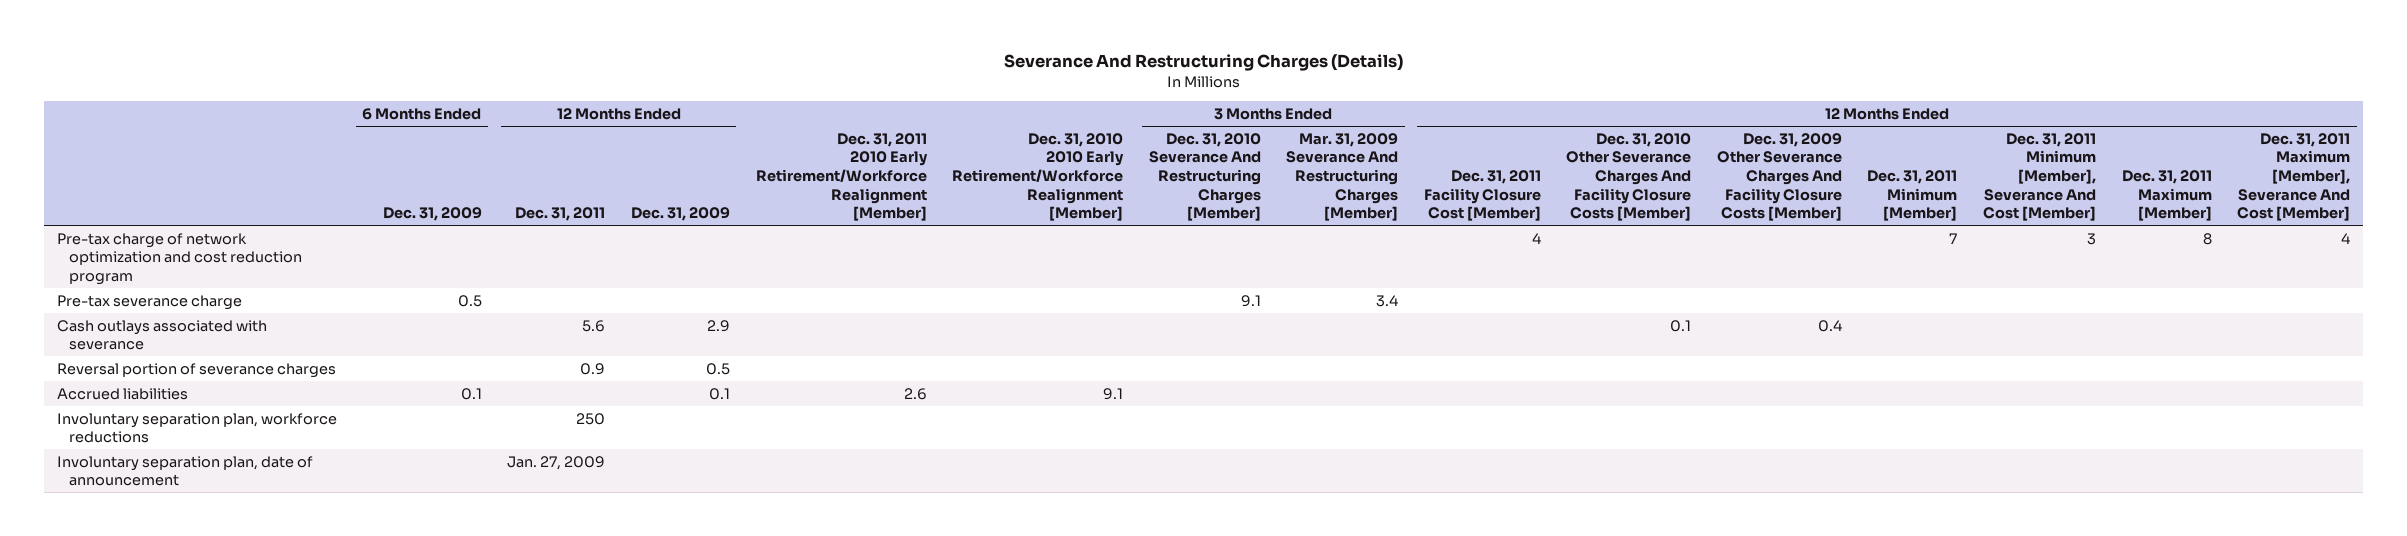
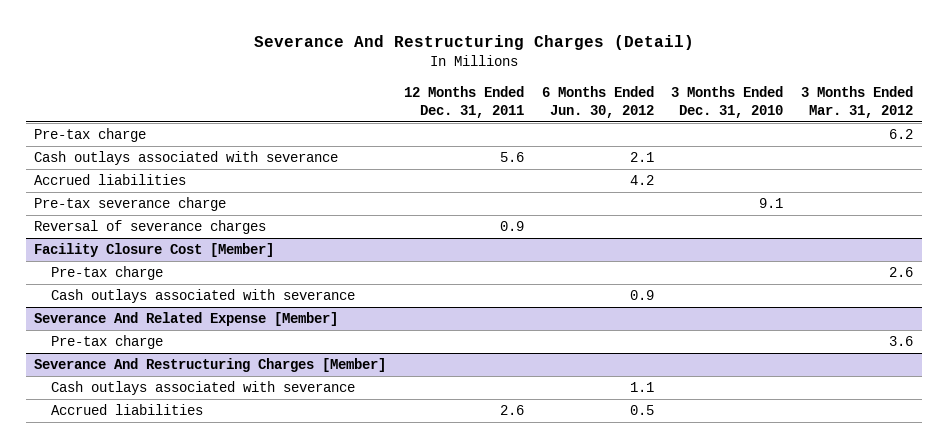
- Severance And Restructuring Charges (Details)
+ Severance And Restructuring Charges (Detail)
- | 6 Months Ended Dec. 31, 2009 | 12 Months Ended Dec. 31, 2011 | 12 Months Ended Dec. 31, 2009 | Dec. 31, 2011 2010 Early Retirement/Workforce Realignment [Member] | Dec. 31, 2010 2010 Early Retirement/Workforce Realignment [Member] | 3 Months Ended Dec. 31, 2010 Severance And Restructuring Charges [Member] | 3 Months Ended Mar. 31, 2009 Severance And Restructuring Charges [Member] | 12 Months Ended Dec. 31, 2011 Facility Closure Cost [Member] | 12 Months Ended Dec. 31, 2010 Other Severance Charges And Facility Closure Costs [Member] | 12 Months Ended Dec. 31, 2009 Other Severance Charges And Facility Closure Costs [Member] | 12 Months Ended Dec. 31, 2011 Minimum [Member] | 12 Months Ended Dec. 31, 2011 Minimum [Member], Severance And Cost [Member] | 12 Months Ended Dec. 31, 2011 Maximum [Member] | 12 Months Ended Dec. 31, 2011 Maximum [Member], Severance And Cost [Member]
+ | 12 Months Ended Dec. 31, 2011 | 6 Months Ended Jun. 30, 2012 | 3 Months Ended Dec. 31, 2010 | 3 Months Ended Mar. 31, 2012
- Pre-tax charge of network optimization and cost reduction program | | | | | | | | 4 | | | 7 | 3 | 8 | 4
+ Pre-tax charge | | | | 6.2
- Reversal portion of severance charges | | 0.9 | 0.5 | | | | | | | | | | |
- Involuntary separation plan, workforce reductions | | 250 | | | | | | | | | | | |
- Involuntary separation plan, date of announcement | | Jan. 27, 2009 | | | | | | | | | | | |
moved down: Pre-tax severance charge | | | 9.1 |
+ Reversal of severance charges | 0.9 | | |
+ Facility Closure Cost [Member]
+ Pre-tax charge | | | | 2.6
+ Cash outlays associated with severance | | 0.9 | |
+ Severance And Related Expense [Member]
+ Pre-tax charge | | | | 3.6
+ Severance And Restructuring Charges [Member]
+ Cash outlays associated with severance | | 1.1 | |
+ Accrued liabilities | 2.6 | 0.5 | |

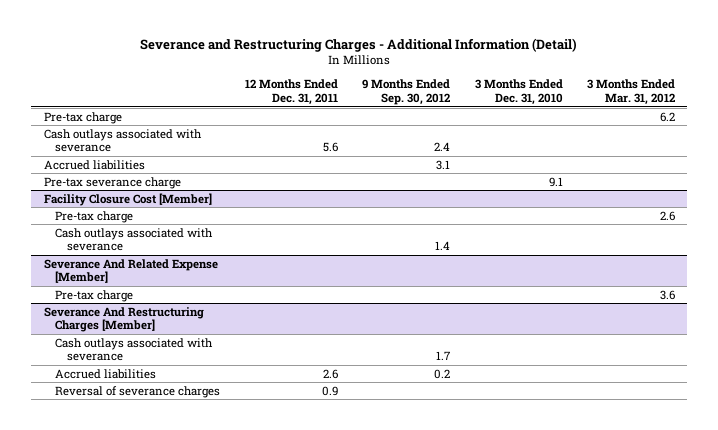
- Severance And Restructuring Charges (Detail)
+ Severance and Restructuring Charges - Additional Information (Detail)
- | 12 Months Ended Dec. 31, 2011 | 6 Months Ended Jun. 30, 2012 | 3 Months Ended Dec. 31, 2010 | 3 Months Ended Mar. 31, 2012
+ | 12 Months Ended Dec. 31, 2011 | 9 Months Ended Sep. 30, 2012 | 3 Months Ended Dec. 31, 2010 | 3 Months Ended Mar. 31, 2012
- Reversal of severance charges | 0.9 | | |
@ Severance And Restructuring Charges [Member]
+ Reversal of severance charges | 0.9 | | |

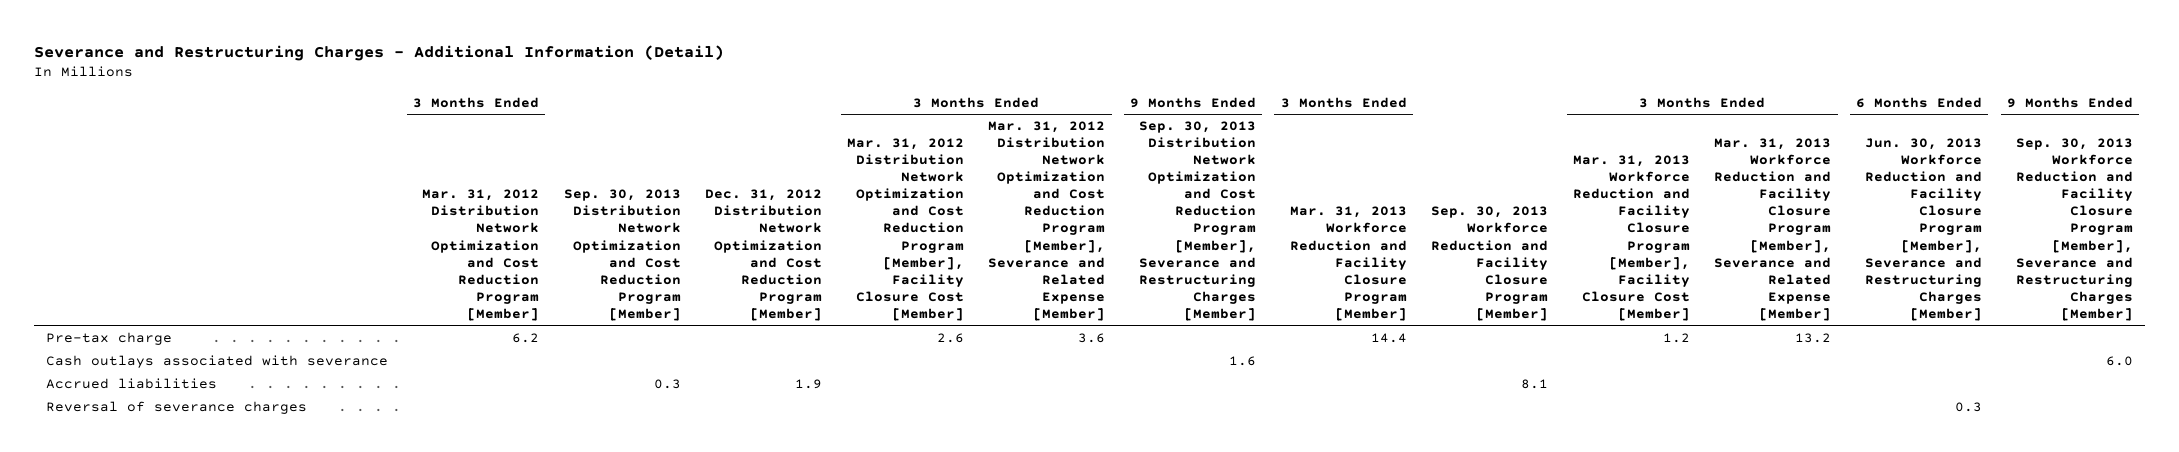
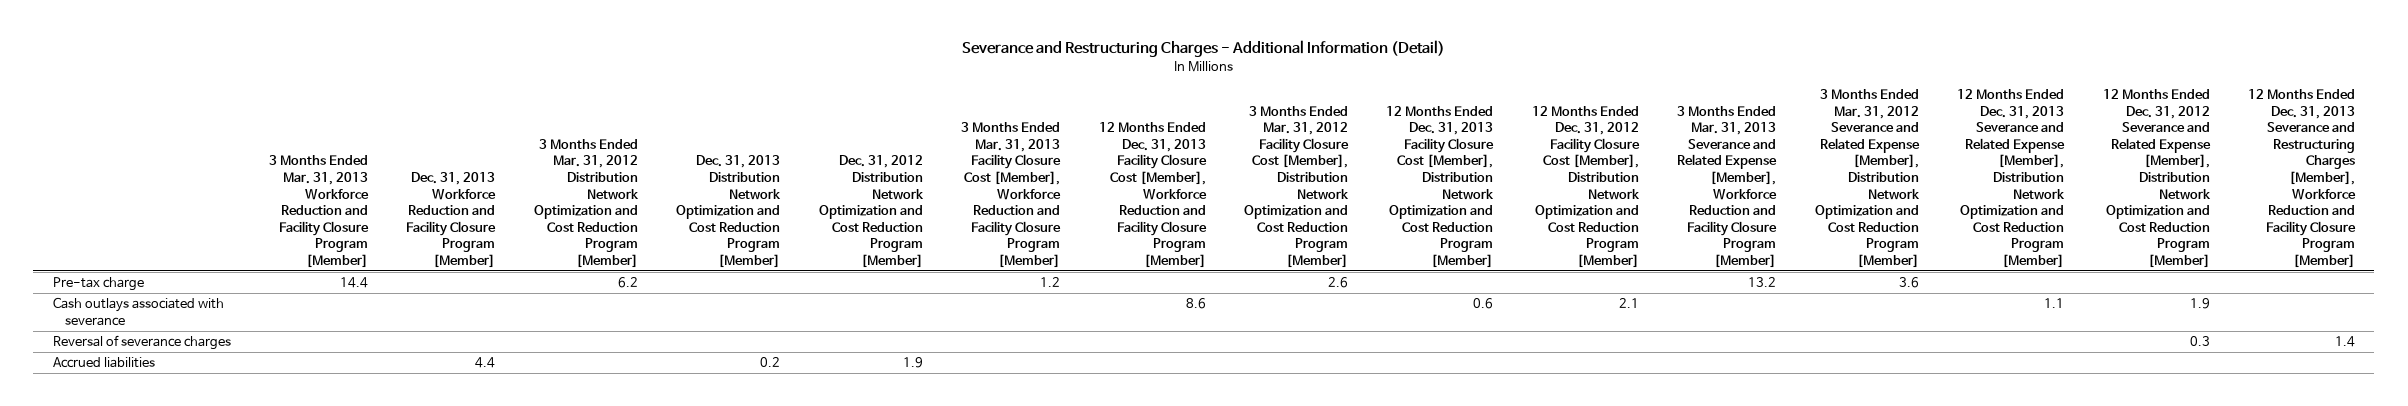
- | 3 Months Ended Mar. 31, 2012 Distribution Network Optimization and Cost Reduction Program [Member] | Sep. 30, 2013 Distribution Network Optimization and Cost Reduction Program [Member] | Dec. 31, 2012 Distribution Network Optimization and Cost Reduction Program [Member] | 3 Months Ended Mar. 31, 2012 Distribution Network Optimization and Cost Reduction Program [Member], Facility Closure Cost [Member] | 3 Months Ended Mar. 31, 2012 Distribution Network Optimization and Cost Reduction Program [Member], Severance and Related Expense [Member] | 9 Months Ended Sep. 30, 2013 Distribution Network Optimization and Cost Reduction Program [Member], Severance and Restructuring Charges [Member] | 3 Months Ended Mar. 31, 2013 Workforce Reduction and Facility Closure Program [Member] | Sep. 30, 2013 Workforce Reduction and Facility Closure Program [Member] | 3 Months Ended Mar. 31, 2013 Workforce Reduction and Facility Closure Program [Member], Facility Closure Cost [Member] | 3 Months Ended Mar. 31, 2013 Workforce Reduction and Facility Closure Program [Member], Severance and Related Expense [Member] | 6 Months Ended Jun. 30, 2013 Workforce Reduction and Facility Closure Program [Member], Severance and Restructuring Charges [Member] | 9 Months Ended Sep. 30, 2013 Workforce Reduction and Facility Closure Program [Member], Severance and Restructuring Charges [Member]
+ | 3 Months Ended Mar. 31, 2013 Workforce Reduction and Facility Closure Program [Member] | Dec. 31, 2013 Workforce Reduction and Facility Closure Program [Member] | 3 Months Ended Mar. 31, 2012 Distribution Network Optimization and Cost Reduction Program [Member] | Dec. 31, 2013 Distribution Network Optimization and Cost Reduction Program [Member] | Dec. 31, 2012 Distribution Network Optimization and Cost Reduction Program [Member] | 3 Months Ended Mar. 31, 2013 Facility Closure Cost [Member], Workforce Reduction and Facility Closure Program [Member] | 12 Months Ended Dec. 31, 2013 Facility Closure Cost [Member], Workforce Reduction and Facility Closure Program [Member] | 3 Months Ended Mar. 31, 2012 Facility Closure Cost [Member], Distribution Network Optimization and Cost Reduction Program [Member] | 12 Months Ended Dec. 31, 2013 Facility Closure Cost [Member], Distribution Network Optimization and Cost Reduction Program [Member] | 12 Months Ended Dec. 31, 2012 Facility Closure Cost [Member], Distribution Network Optimization and Cost Reduction Program [Member] | 3 Months Ended Mar. 31, 2013 Severance and Related Expense [Member], Workforce Reduction and Facility Closure Program [Member] | 3 Months Ended Mar. 31, 2012 Severance and Related Expense [Member], Distribution Network Optimization and Cost Reduction Program [Member] | 12 Months Ended Dec. 31, 2013 Severance and Related Expense [Member], Distribution Network Optimization and Cost Reduction Program [Member] | 12 Months Ended Dec. 31, 2012 Severance and Related Expense [Member], Distribution Network Optimization and Cost Reduction Program [Member] | 12 Months Ended Dec. 31, 2013 Severance and Restructuring Charges [Member], Workforce Reduction and Facility Closure Program [Member]
moved down: Accrued liabilities | | 4.4 | | 0.2 | 1.9 | | | | | | | | | |

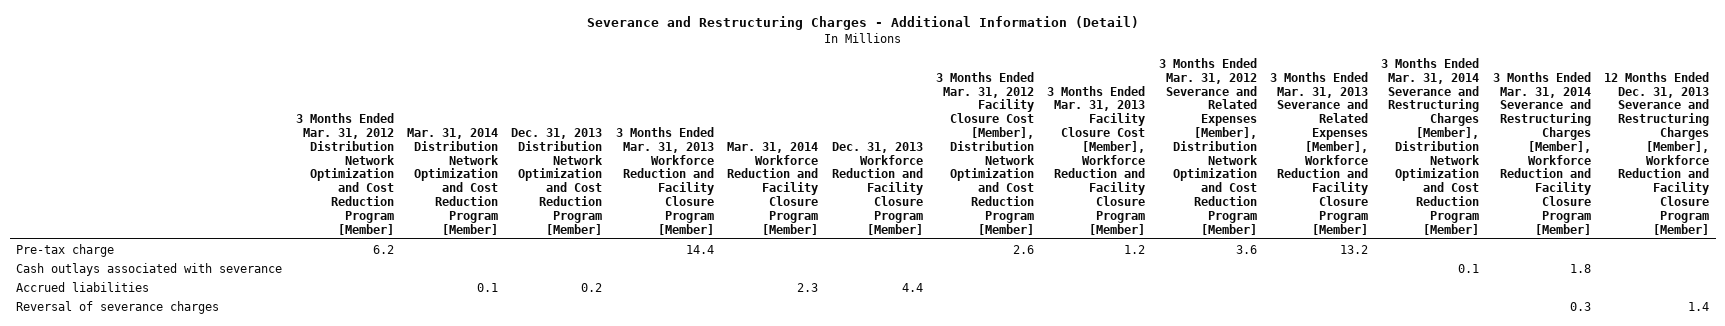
- | 3 Months Ended Mar. 31, 2013 Workforce Reduction and Facility Closure Program [Member] | Dec. 31, 2013 Workforce Reduction and Facility Closure Program [Member] | 3 Months Ended Mar. 31, 2012 Distribution Network Optimization and Cost Reduction Program [Member] | Dec. 31, 2013 Distribution Network Optimization and Cost Reduction Program [Member] | Dec. 31, 2012 Distribution Network Optimization and Cost Reduction Program [Member] | 3 Months Ended Mar. 31, 2013 Facility Closure Cost [Member], Workforce Reduction and Facility Closure Program [Member] | 12 Months Ended Dec. 31, 2013 Facility Closure Cost [Member], Workforce Reduction and Facility Closure Program [Member] | 3 Months Ended Mar. 31, 2012 Facility Closure Cost [Member], Distribution Network Optimization and Cost Reduction Program [Member] | 12 Months Ended Dec. 31, 2013 Facility Closure Cost [Member], Distribution Network Optimization and Cost Reduction Program [Member] | 12 Months Ended Dec. 31, 2012 Facility Closure Cost [Member], Distribution Network Optimization and Cost Reduction Program [Member] | 3 Months Ended Mar. 31, 2013 Severance and Related Expense [Member], Workforce Reduction and Facility Closure Program [Member] | 3 Months Ended Mar. 31, 2012 Severance and Related Expense [Member], Distribution Network Optimization and Cost Reduction Program [Member] | 12 Months Ended Dec. 31, 2013 Severance and Related Expense [Member], Distribution Network Optimization and Cost Reduction Program [Member] | 12 Months Ended Dec. 31, 2012 Severance and Related Expense [Member], Distribution Network Optimization and Cost Reduction Program [Member] | 12 Months Ended Dec. 31, 2013 Severance and Restructuring Charges [Member], Workforce Reduction and Facility Closure Program [Member]
+ | 3 Months Ended Mar. 31, 2012 Distribution Network Optimization and Cost Reduction Program [Member] | Mar. 31, 2014 Distribution Network Optimization and Cost Reduction Program [Member] | Dec. 31, 2013 Distribution Network Optimization and Cost Reduction Program [Member] | 3 Months Ended Mar. 31, 2013 Workforce Reduction and Facility Closure Program [Member] | Mar. 31, 2014 Workforce Reduction and Facility Closure Program [Member] | Dec. 31, 2013 Workforce Reduction and Facility Closure Program [Member] | 3 Months Ended Mar. 31, 2012 Facility Closure Cost [Member], Distribution Network Optimization and Cost Reduction Program [Member] | 3 Months Ended Mar. 31, 2013 Facility Closure Cost [Member], Workforce Reduction and Facility Closure Program [Member] | 3 Months Ended Mar. 31, 2012 Severance and Related Expenses [Member], Distribution Network Optimization and Cost Reduction Program [Member] | 3 Months Ended Mar. 31, 2013 Severance and Related Expenses [Member], Workforce Reduction and Facility Closure Program [Member] | 3 Months Ended Mar. 31, 2014 Severance and Restructuring Charges [Member], Distribution Network Optimization and Cost Reduction Program [Member] | 3 Months Ended Mar. 31, 2014 Severance and Restructuring Charges [Member], Workforce Reduction and Facility Closure Program [Member] | 12 Months Ended Dec. 31, 2013 Severance and Restructuring Charges [Member], Workforce Reduction and Facility Closure Program [Member]
moved down: Reversal of severance charges | | | | | | | | | | | | 0.3 | 1.4

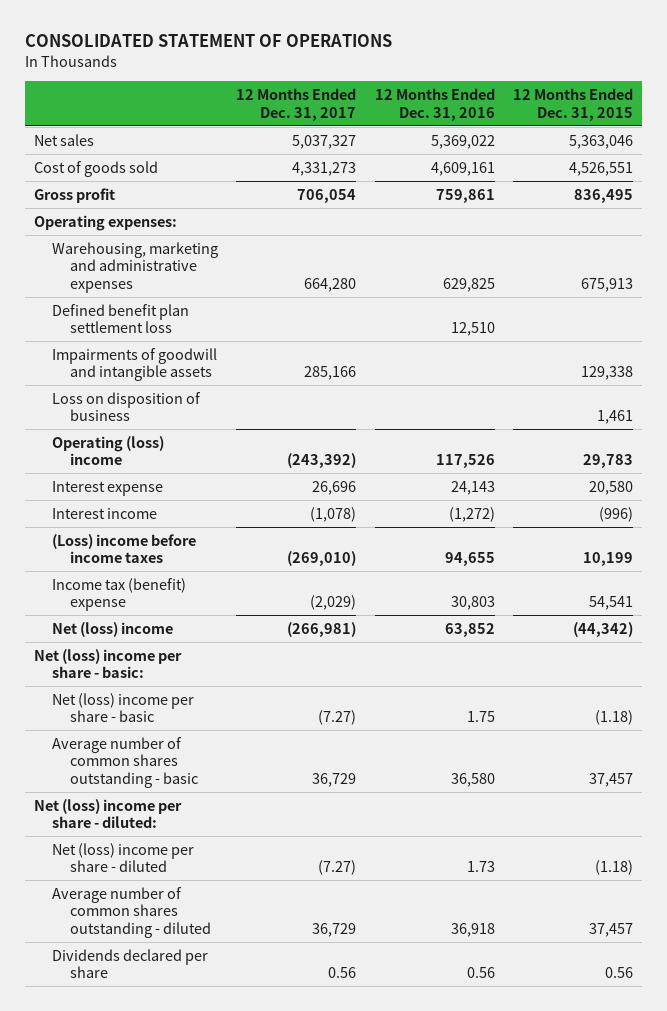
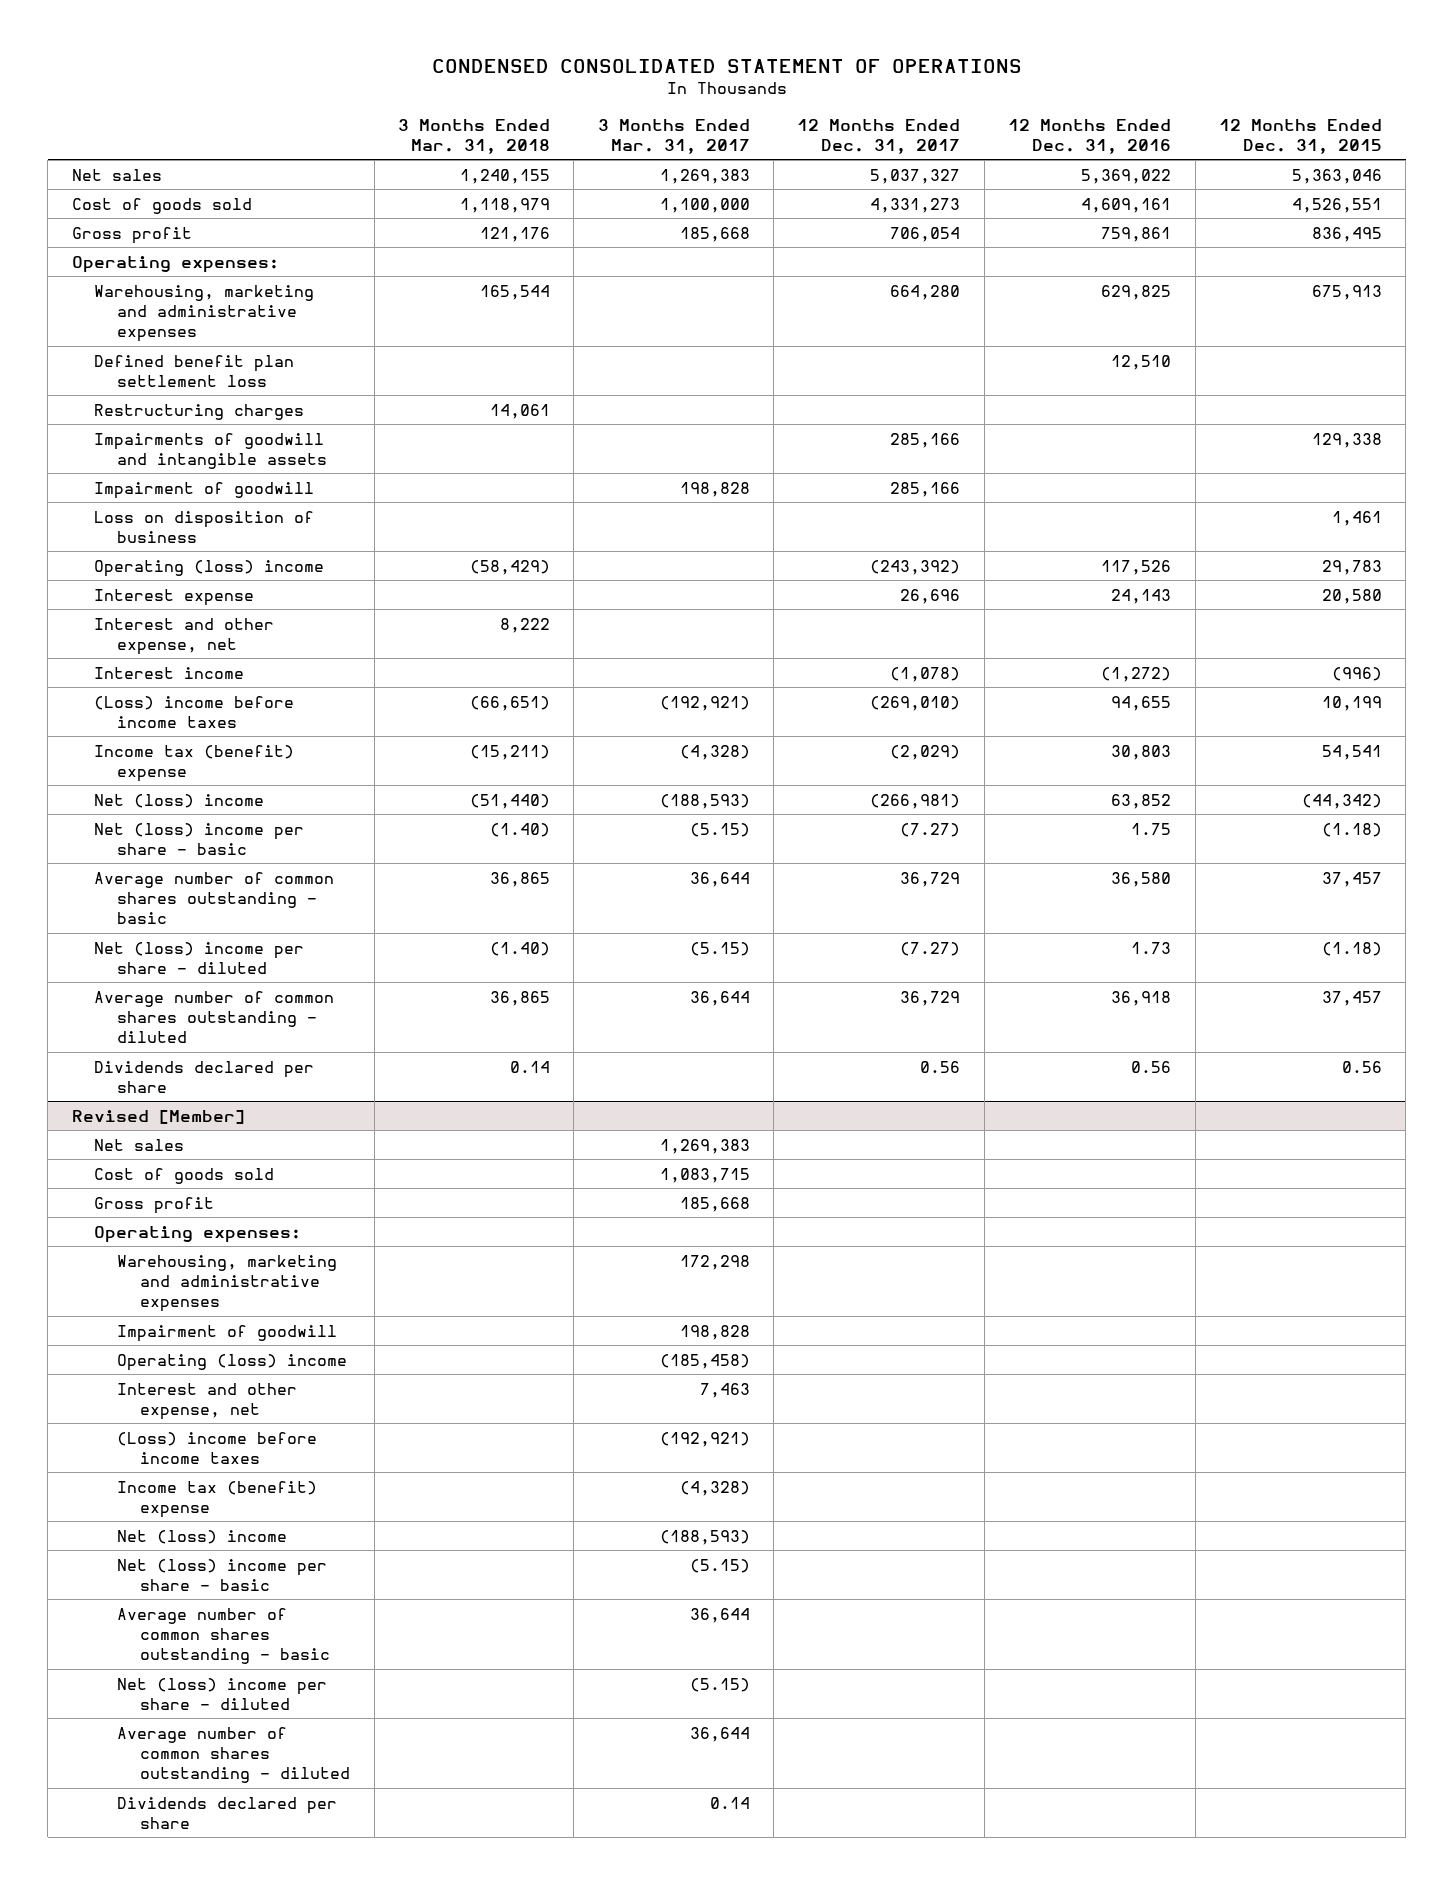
- CONSOLIDATED STATEMENT OF OPERATIONS
+ CONDENSED CONSOLIDATED STATEMENT OF OPERATIONS
- | 12 Months Ended Dec. 31, 2017 | 12 Months Ended Dec. 31, 2016 | 12 Months Ended Dec. 31, 2015
+ | 3 Months Ended Mar. 31, 2018 | 3 Months Ended Mar. 31, 2017 | 12 Months Ended Dec. 31, 2017 | 12 Months Ended Dec. 31, 2016 | 12 Months Ended Dec. 31, 2015
+ Restructuring charges | 14,061 | | | |
+ Impairment of goodwill | | 198,828 | 285,166 | |
+ Interest and other expense, net | 8,222 | | | |
- Net (loss) income per share - basic:
- Net (loss) income per share - diluted:
+ Revised [Member]
+ Net sales | | 1,269,383 | | |
+ Cost of goods sold | | 1,083,715 | | |
+ Gross profit | | 185,668 | | |
+ Operating expenses:
+ Warehousing, marketing and administrative expenses | | 172,298 | | |
+ Impairment of goodwill | | 198,828 | | |
+ Operating (loss) income | | (185,458) | | |
+ Interest and other expense, net | | 7,463 | | |
+ (Loss) income before income taxes | | (192,921) | | |
+ Income tax (benefit) expense | | (4,328) | | |
+ Net (loss) income | | (188,593) | | |
+ Net (loss) income per share - basic | | (5.15) | | |
+ Average number of common shares outstanding - basic | | 36,644 | | |
+ Net (loss) income per share - diluted | | (5.15) | | |
+ Average number of common shares outstanding - diluted | | 36,644 | | |
+ Dividends declared per share | | 0.14 | | |

